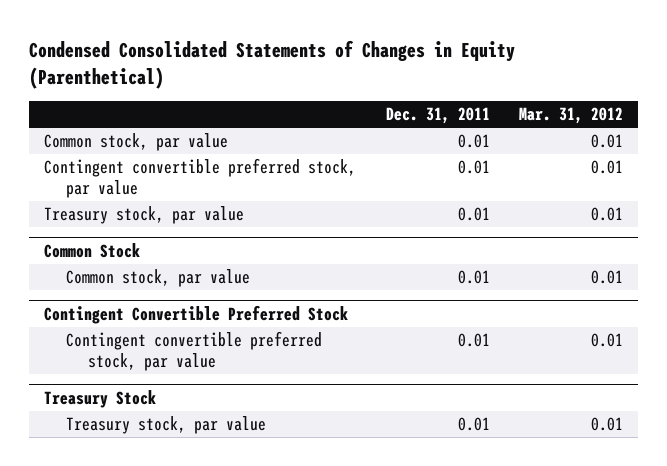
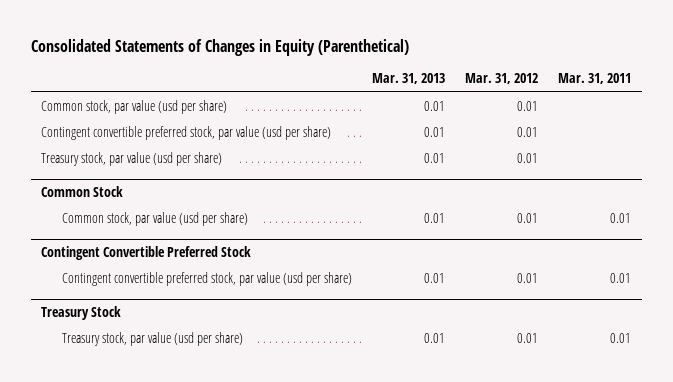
- Condensed Consolidated Statements of Changes in Equity (Parenthetical)
+ Consolidated Statements of Changes in Equity (Parenthetical)
- | Dec. 31, 2011 | Mar. 31, 2012
+ | Mar. 31, 2013 | Mar. 31, 2012 | Mar. 31, 2011
- Common stock, par value | 0.01 | 0.01
- Contingent convertible preferred stock, par value | 0.01 | 0.01
- Treasury stock, par value | 0.01 | 0.01
+ Common stock, par value (usd per share) | 0.01 | 0.01 |
+ Contingent convertible preferred stock, par value (usd per share) | 0.01 | 0.01 |
+ Treasury stock, par value (usd per share) | 0.01 | 0.01 |
@ Common Stock
- Common stock, par value | 0.01 | 0.01
+ Common stock, par value (usd per share) | 0.01 | 0.01 | 0.01
@ Contingent Convertible Preferred Stock
- Contingent convertible preferred stock, par value | 0.01 | 0.01
+ Contingent convertible preferred stock, par value (usd per share) | 0.01 | 0.01 | 0.01
@ Treasury Stock
- Treasury stock, par value | 0.01 | 0.01
+ Treasury stock, par value (usd per share) | 0.01 | 0.01 | 0.01

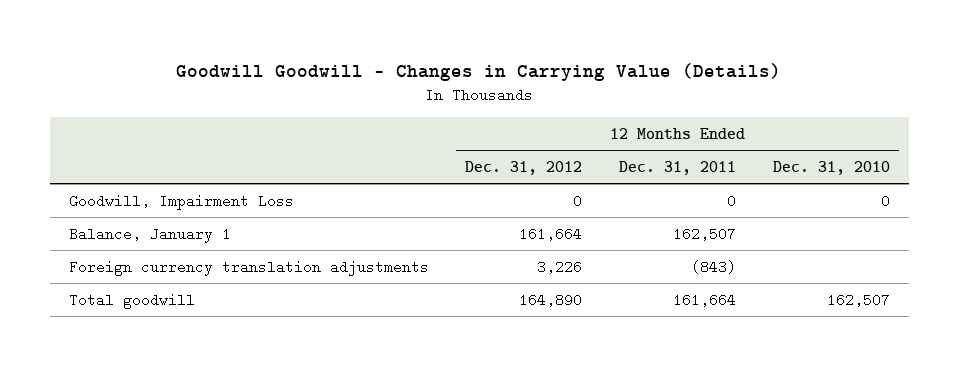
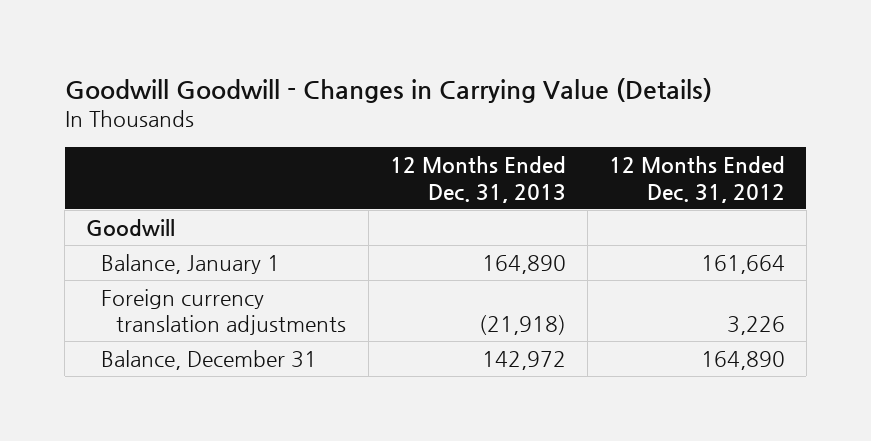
- | 12 Months Ended Dec. 31, 2012 | 12 Months Ended Dec. 31, 2011 | 12 Months Ended Dec. 31, 2010
+ | 12 Months Ended Dec. 31, 2013 | 12 Months Ended Dec. 31, 2012
- Goodwill, Impairment Loss | 0 | 0 | 0
+ Goodwill
- Total goodwill | 164,890 | 161,664 | 162,507
+ Balance, December 31 | 142,972 | 164,890

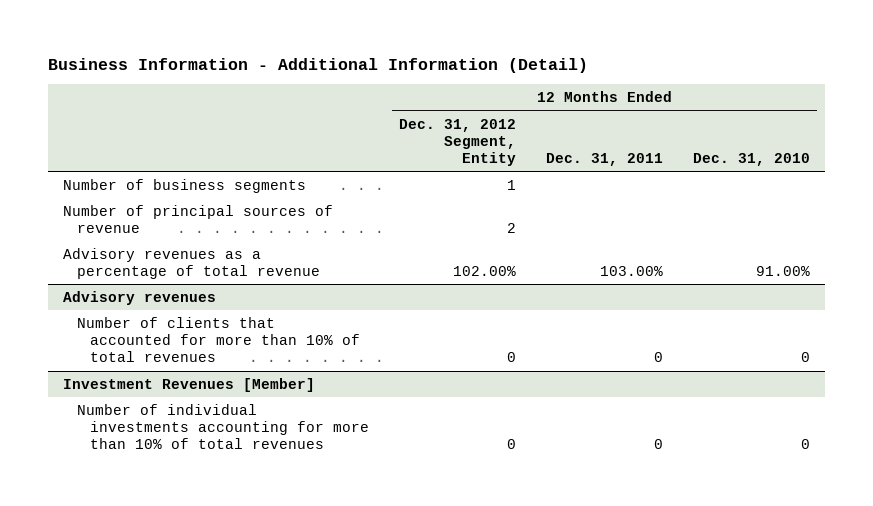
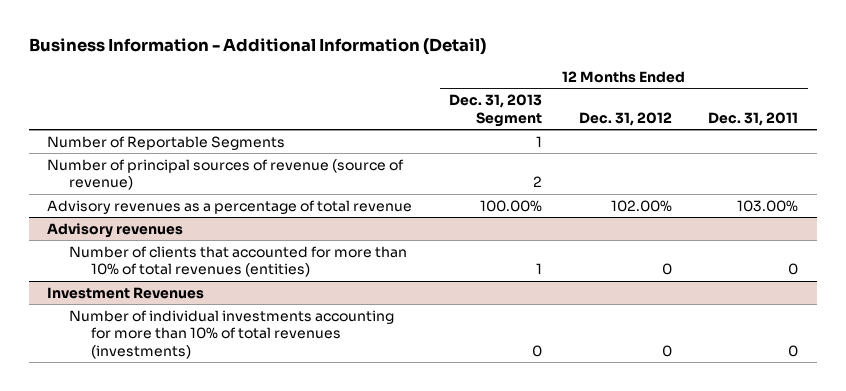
- | 12 Months Ended Dec. 31, 2012 Segment, Entity | 12 Months Ended Dec. 31, 2011 | 12 Months Ended Dec. 31, 2010
+ | 12 Months Ended Dec. 31, 2013 Segment | 12 Months Ended Dec. 31, 2012 | 12 Months Ended Dec. 31, 2011
- Number of business segments | 1 | |
- Number of principal sources of revenue | 2 | |
+ Number of Reportable Segments | 1 | |
+ Number of principal sources of revenue (source of revenue) | 2 | |
@ Advisory revenues
- Number of clients that accounted for more than 10% of total revenues | 0 | 0 | 0
- Investment Revenues [Member]
- Number of individual investments accounting for more than 10% of total revenues | 0 | 0 | 0
@ Advisory revenues
+ Number of clients that accounted for more than 10% of total revenues (entities) | 1 | 0 | 0
+ Investment Revenues
+ Number of individual investments accounting for more than 10% of total revenues (investments) | 0 | 0 | 0

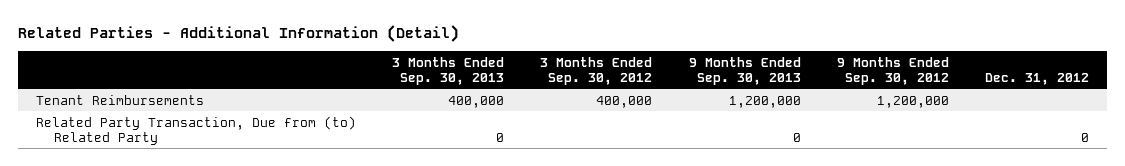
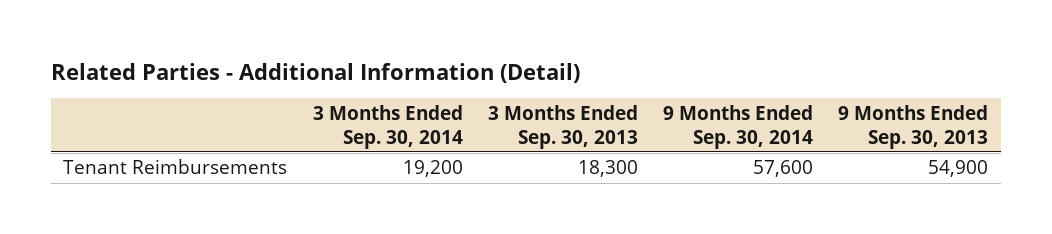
- | 3 Months Ended Sep. 30, 2013 | 3 Months Ended Sep. 30, 2012 | 9 Months Ended Sep. 30, 2013 | 9 Months Ended Sep. 30, 2012 | Dec. 31, 2012
+ | 3 Months Ended Sep. 30, 2014 | 3 Months Ended Sep. 30, 2013 | 9 Months Ended Sep. 30, 2014 | 9 Months Ended Sep. 30, 2013
- Tenant Reimbursements | 400,000 | 400,000 | 1,200,000 | 1,200,000 |
- Related Party Transaction, Due from (to) Related Party | 0 | | 0 | | 0
+ Tenant Reimbursements | 19,200 | 18,300 | 57,600 | 54,900

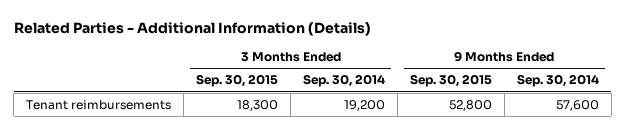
- Related Parties - Additional Information (Detail)
+ Related Parties - Additional Information (Details)
- | 3 Months Ended Sep. 30, 2014 | 3 Months Ended Sep. 30, 2013 | 9 Months Ended Sep. 30, 2014 | 9 Months Ended Sep. 30, 2013
+ | 3 Months Ended Sep. 30, 2015 | 3 Months Ended Sep. 30, 2014 | 9 Months Ended Sep. 30, 2015 | 9 Months Ended Sep. 30, 2014
- Tenant Reimbursements | 19,200 | 18,300 | 57,600 | 54,900
+ Tenant reimbursements | 18,300 | 19,200 | 52,800 | 57,600

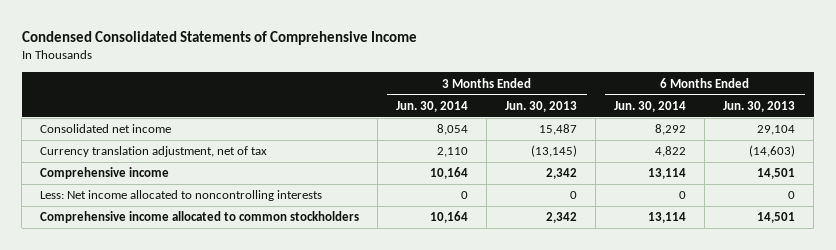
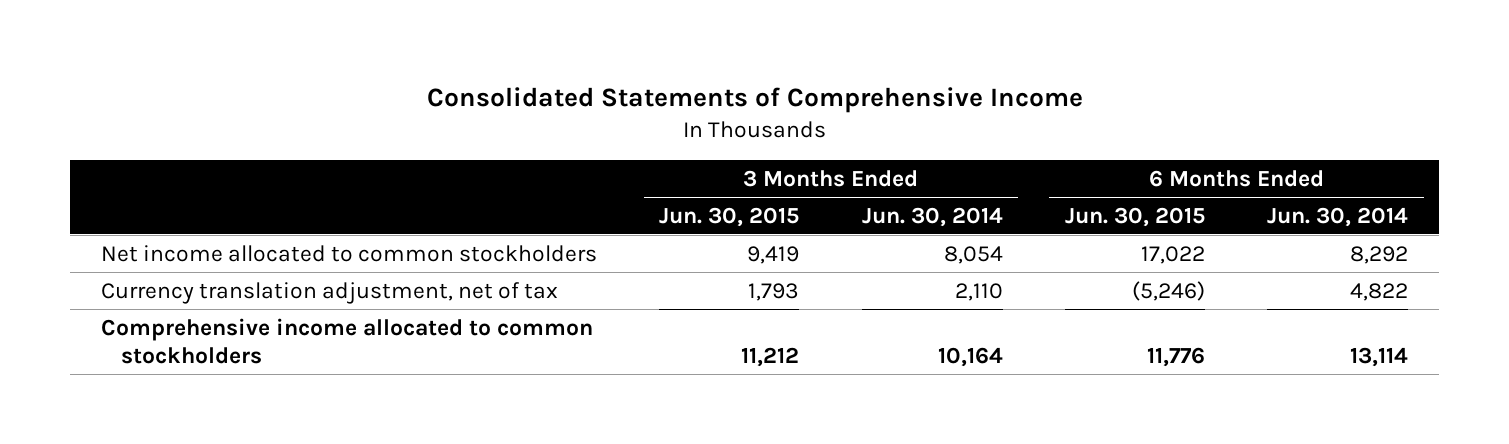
- Condensed Consolidated Statements of Comprehensive Income
+ Consolidated Statements of Comprehensive Income
- | 3 Months Ended Jun. 30, 2014 | 3 Months Ended Jun. 30, 2013 | 6 Months Ended Jun. 30, 2014 | 6 Months Ended Jun. 30, 2013
+ | 3 Months Ended Jun. 30, 2015 | 3 Months Ended Jun. 30, 2014 | 6 Months Ended Jun. 30, 2015 | 6 Months Ended Jun. 30, 2014
- Consolidated net income | 8,054 | 15,487 | 8,292 | 29,104
+ Net income allocated to common stockholders | 9,419 | 8,054 | 17,022 | 8,292
- Comprehensive income | 10,164 | 2,342 | 13,114 | 14,501
- Less: Net income allocated to noncontrolling interests | 0 | 0 | 0 | 0

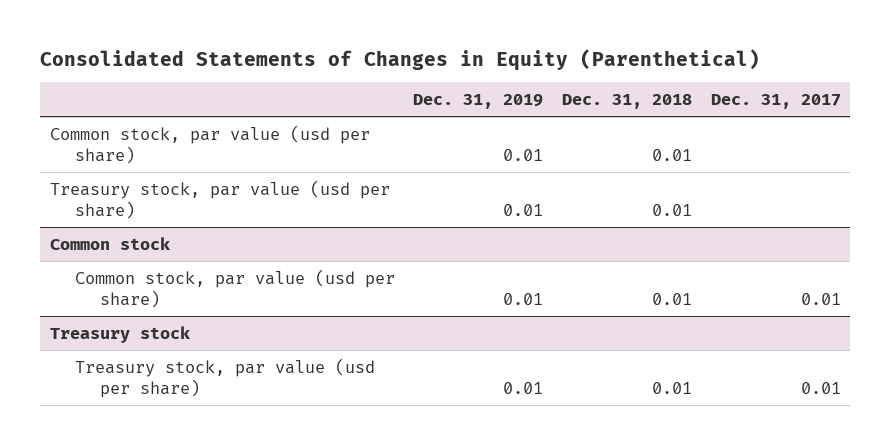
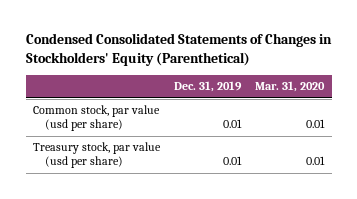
- Consolidated Statements of Changes in Equity (Parenthetical)
+ Condensed Consolidated Statements of Changes in Stockholders' Equity (Parenthetical)
- | Dec. 31, 2019 | Dec. 31, 2018 | Dec. 31, 2017
+ | Dec. 31, 2019 | Mar. 31, 2020
- Common stock
- Common stock, par value (usd per share) | 0.01 | 0.01 | 0.01
- Treasury stock
- Treasury stock, par value (usd per share) | 0.01 | 0.01 | 0.01

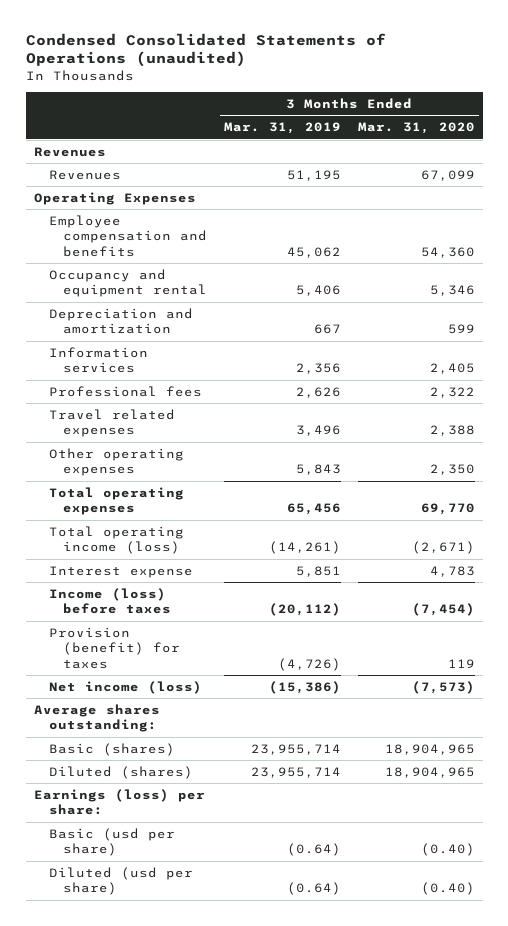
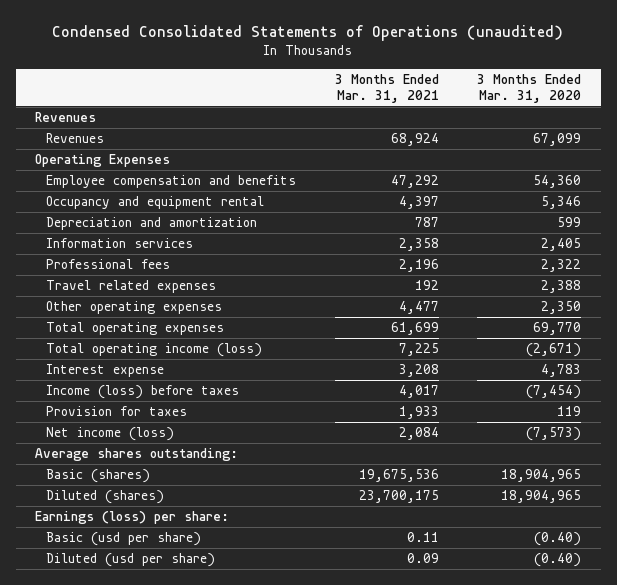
- | 3 Months Ended Mar. 31, 2019 | 3 Months Ended Mar. 31, 2020
+ | 3 Months Ended Mar. 31, 2021 | 3 Months Ended Mar. 31, 2020
- Provision (benefit) for taxes | (4,726) | 119
+ Provision for taxes | 1,933 | 119

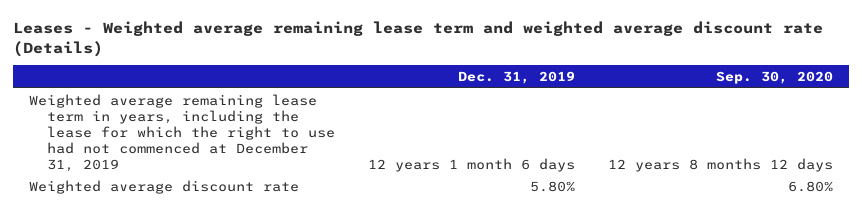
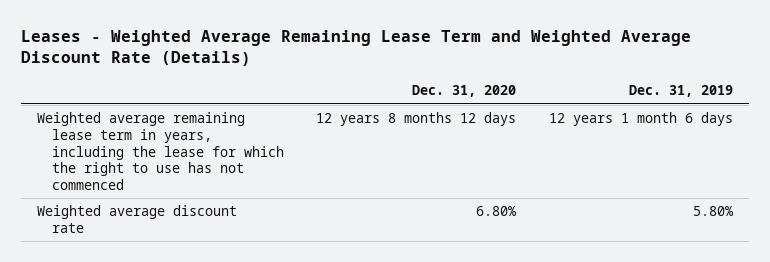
- Leases - Weighted average remaining lease term and weighted average discount rate (Details)
+ Leases - Weighted Average Remaining Lease Term and Weighted Average Discount Rate (Details)
- | Dec. 31, 2019 | Sep. 30, 2020
+ | Dec. 31, 2020 | Dec. 31, 2019
- Weighted average remaining lease term in years, including the lease for which the right to use had not commenced at December 31, 2019 | 12 years 1 month 6 days | 12 years 8 months 12 days
+ Weighted average remaining lease term in years, including the lease for which the right to use has not commenced | 12 years 8 months 12 days | 12 years 1 month 6 days

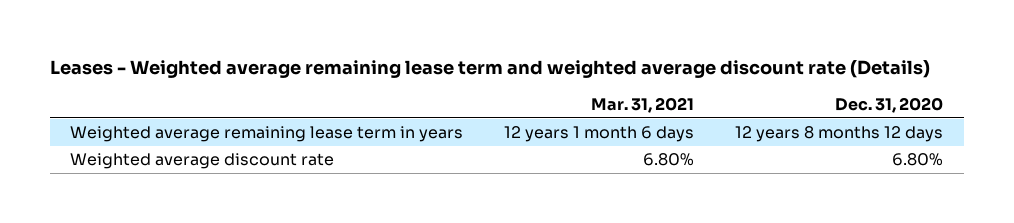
- Leases - Weighted Average Remaining Lease Term and Weighted Average Discount Rate (Details)
+ Leases - Weighted average remaining lease term and weighted average discount rate (Details)
- | Dec. 31, 2020 | Dec. 31, 2019
+ | Mar. 31, 2021 | Dec. 31, 2020
- Weighted average remaining lease term in years, including the lease for which the right to use has not commenced | 12 years 8 months 12 days | 12 years 1 month 6 days
+ Weighted average remaining lease term in years | 12 years 1 month 6 days | 12 years 8 months 12 days

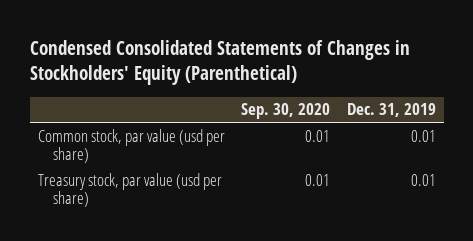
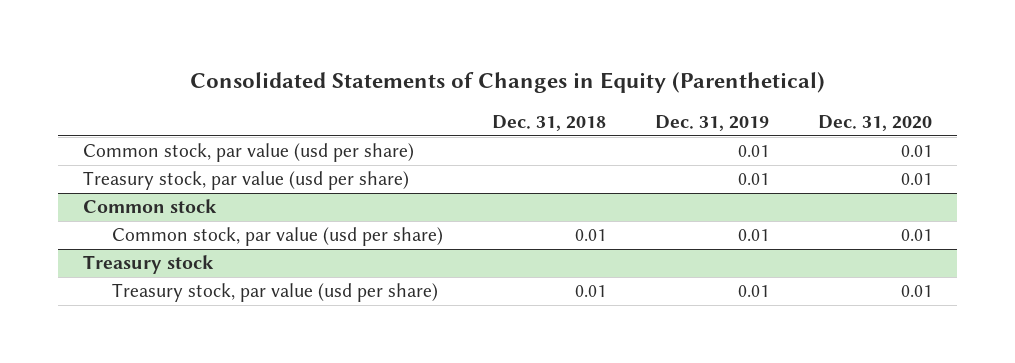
- Condensed Consolidated Statements of Changes in Stockholders' Equity (Parenthetical)
+ Consolidated Statements of Changes in Equity (Parenthetical)
- | Sep. 30, 2020 | Dec. 31, 2019
+ | Dec. 31, 2018 | Dec. 31, 2019 | Dec. 31, 2020
+ Common stock
+ Common stock, par value (usd per share) | 0.01 | 0.01 | 0.01
+ Treasury stock
+ Treasury stock, par value (usd per share) | 0.01 | 0.01 | 0.01

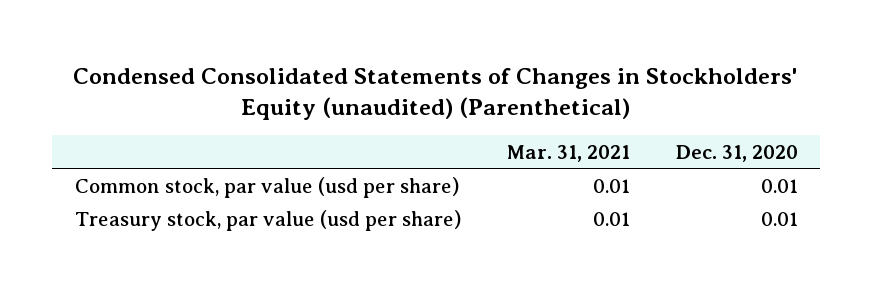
- Consolidated Statements of Changes in Equity (Parenthetical)
+ Condensed Consolidated Statements of Changes in Stockholders' Equity (unaudited) (Parenthetical)
- | Dec. 31, 2018 | Dec. 31, 2019 | Dec. 31, 2020
+ | Mar. 31, 2021 | Dec. 31, 2020
- Common stock
- Common stock, par value (usd per share) | 0.01 | 0.01 | 0.01
- Treasury stock
- Treasury stock, par value (usd per share) | 0.01 | 0.01 | 0.01

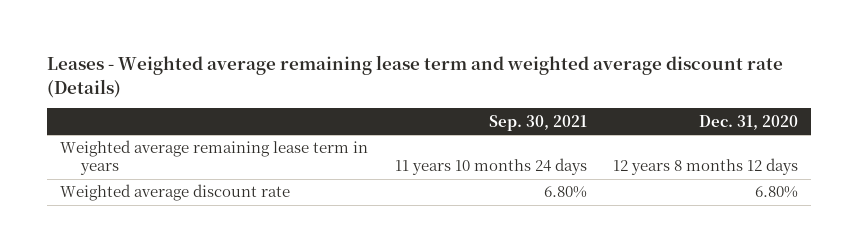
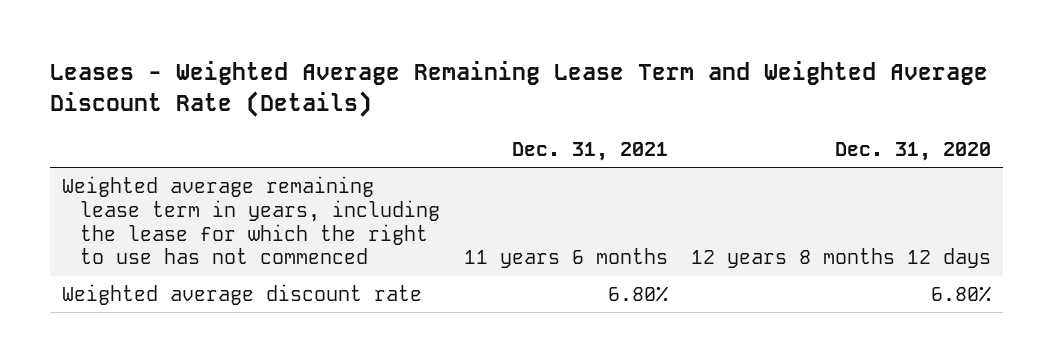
- Leases - Weighted average remaining lease term and weighted average discount rate (Details)
+ Leases - Weighted Average Remaining Lease Term and Weighted Average Discount Rate (Details)
- | Sep. 30, 2021 | Dec. 31, 2020
+ | Dec. 31, 2021 | Dec. 31, 2020
- Weighted average remaining lease term in years | 11 years 10 months 24 days | 12 years 8 months 12 days
+ Weighted average remaining lease term in years, including the lease for which the right to use has not commenced | 11 years 6 months | 12 years 8 months 12 days

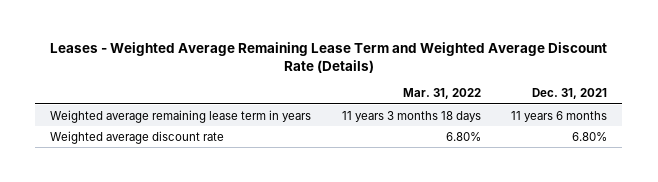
- | Dec. 31, 2021 | Dec. 31, 2020
+ | Mar. 31, 2022 | Dec. 31, 2021
- Weighted average remaining lease term in years, including the lease for which the right to use has not commenced | 11 years 6 months | 12 years 8 months 12 days
+ Weighted average remaining lease term in years | 11 years 3 months 18 days | 11 years 6 months

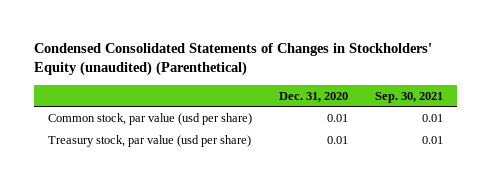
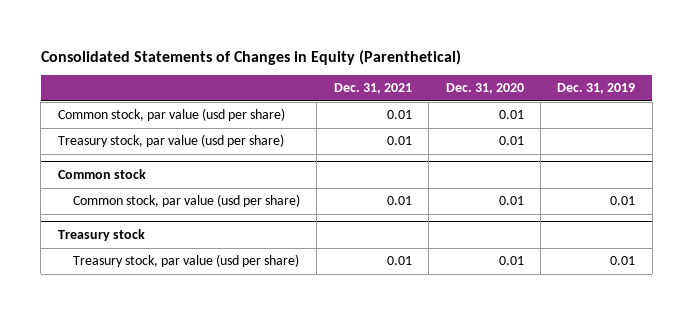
- Condensed Consolidated Statements of Changes in Stockholders' Equity (unaudited) (Parenthetical)
+ Consolidated Statements of Changes in Equity (Parenthetical)
- | Dec. 31, 2020 | Sep. 30, 2021
+ | Dec. 31, 2021 | Dec. 31, 2020 | Dec. 31, 2019
+ Common stock
+ Common stock, par value (usd per share) | 0.01 | 0.01 | 0.01
+ Treasury stock
+ Treasury stock, par value (usd per share) | 0.01 | 0.01 | 0.01

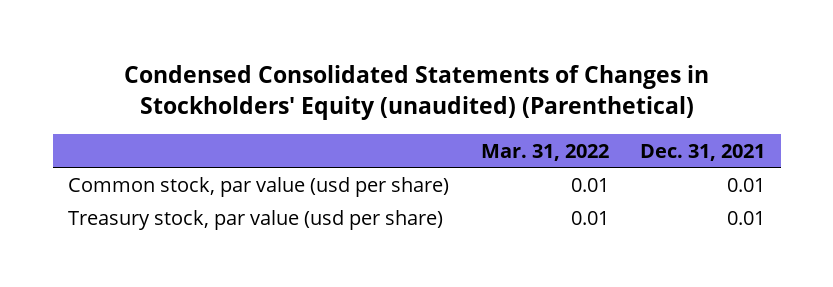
- Consolidated Statements of Changes in Equity (Parenthetical)
+ Condensed Consolidated Statements of Changes in Stockholders' Equity (unaudited) (Parenthetical)
- | Dec. 31, 2021 | Dec. 31, 2020 | Dec. 31, 2019
+ | Mar. 31, 2022 | Dec. 31, 2021
- Common stock
- Common stock, par value (usd per share) | 0.01 | 0.01 | 0.01
- Treasury stock
- Treasury stock, par value (usd per share) | 0.01 | 0.01 | 0.01

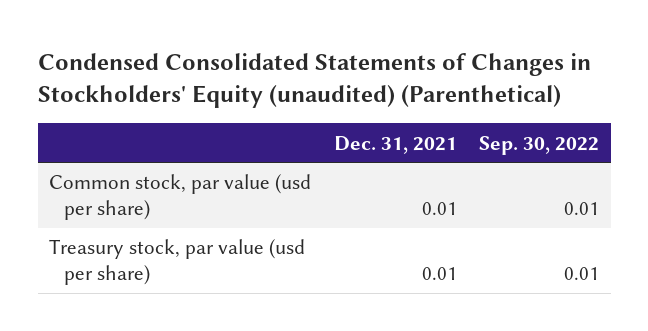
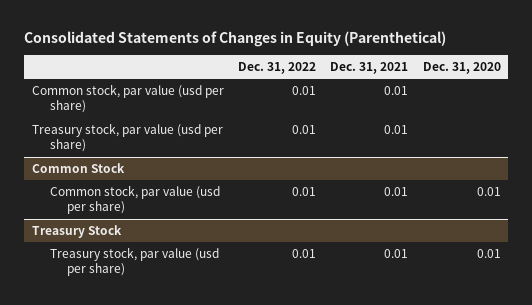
- Condensed Consolidated Statements of Changes in Stockholders' Equity (unaudited) (Parenthetical)
+ Consolidated Statements of Changes in Equity (Parenthetical)
- | Dec. 31, 2021 | Sep. 30, 2022
+ | Dec. 31, 2022 | Dec. 31, 2021 | Dec. 31, 2020
+ Common Stock
+ Common stock, par value (usd per share) | 0.01 | 0.01 | 0.01
+ Treasury Stock
+ Treasury stock, par value (usd per share) | 0.01 | 0.01 | 0.01

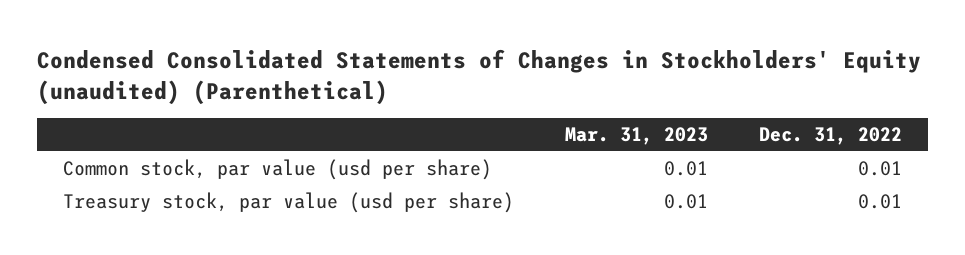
- Consolidated Statements of Changes in Equity (Parenthetical)
+ Condensed Consolidated Statements of Changes in Stockholders' Equity (unaudited) (Parenthetical)
- | Dec. 31, 2022 | Dec. 31, 2021 | Dec. 31, 2020
+ | Mar. 31, 2023 | Dec. 31, 2022
- Common Stock
- Common stock, par value (usd per share) | 0.01 | 0.01 | 0.01
- Treasury Stock
- Treasury stock, par value (usd per share) | 0.01 | 0.01 | 0.01

